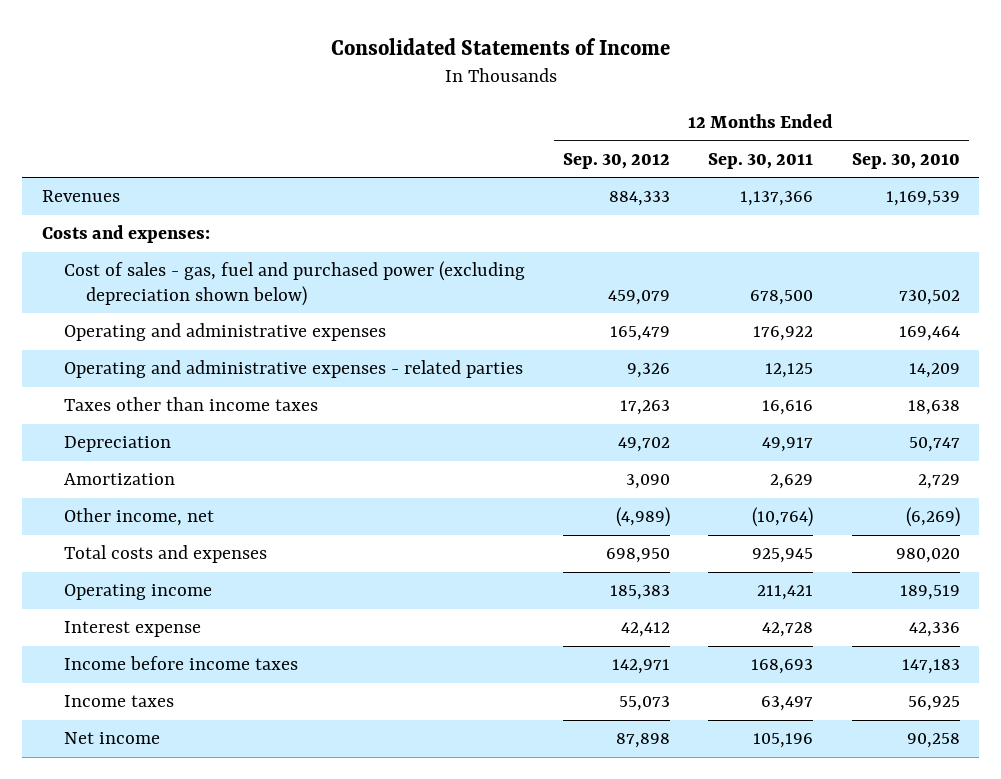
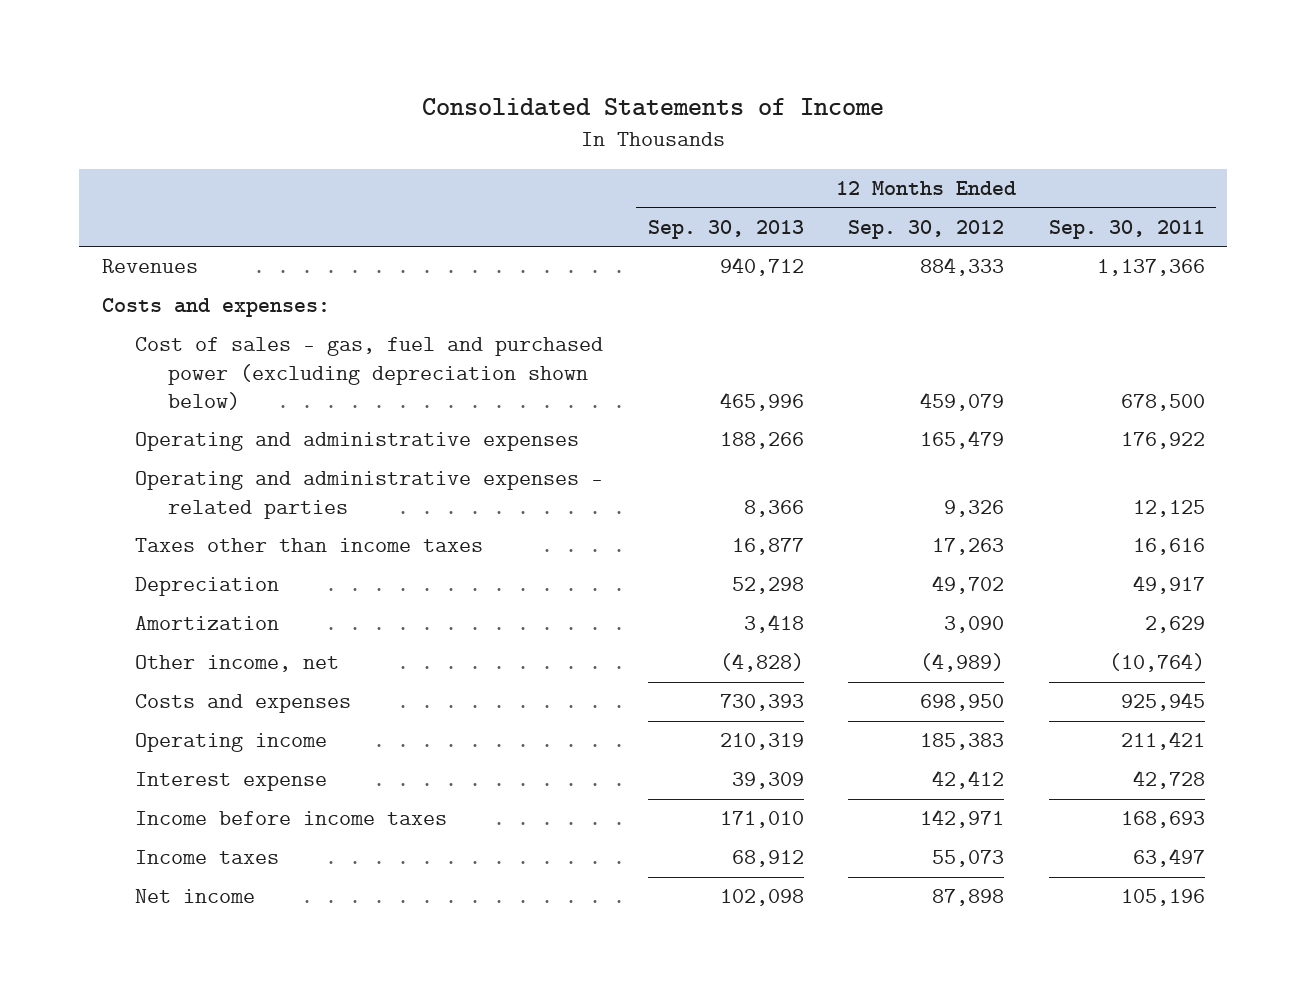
- | 12 Months Ended Sep. 30, 2012 | 12 Months Ended Sep. 30, 2011 | 12 Months Ended Sep. 30, 2010
+ | 12 Months Ended Sep. 30, 2013 | 12 Months Ended Sep. 30, 2012 | 12 Months Ended Sep. 30, 2011
- Total costs and expenses | 698,950 | 925,945 | 980,020
+ Costs and expenses | 730,393 | 698,950 | 925,945

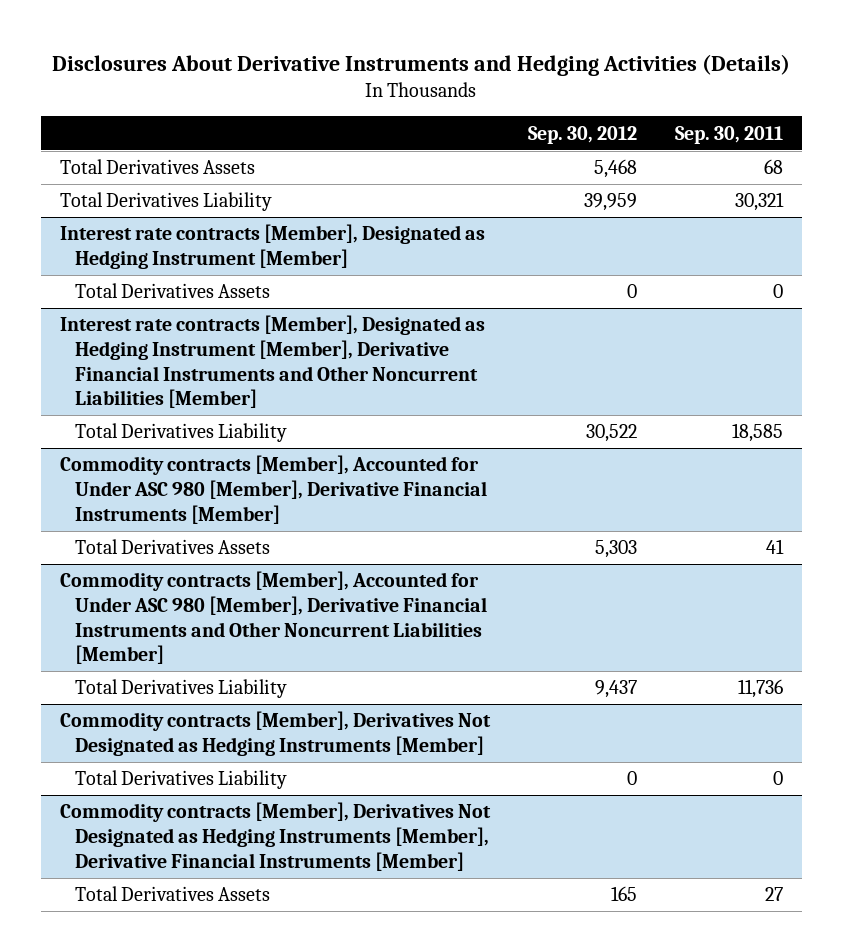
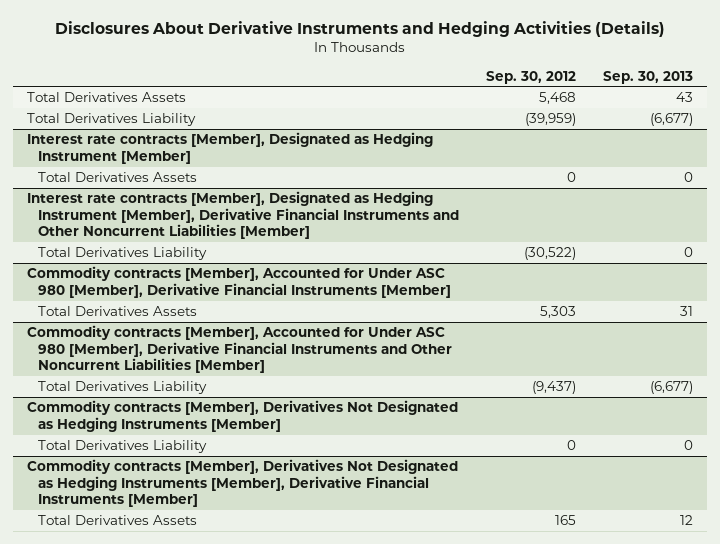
- | Sep. 30, 2012 | Sep. 30, 2011
+ | Sep. 30, 2012 | Sep. 30, 2013
- Total Derivatives Liability | 39,959 | 30,321
+ Total Derivatives Liability | (39,959) | (6,677)
@ Interest rate contracts [Member], Designated as Hedging Instrument [Member], Derivative Financial Instruments and Other Noncurrent Liabilities [Member]
- Total Derivatives Liability | 30,522 | 18,585
+ Total Derivatives Liability | (30,522) | 0
@ Commodity contracts [Member], Accounted for Under ASC 980 [Member], Derivative Financial Instruments and Other Noncurrent Liabilities [Member]
- Total Derivatives Liability | 9,437 | 11,736
+ Total Derivatives Liability | (9,437) | (6,677)

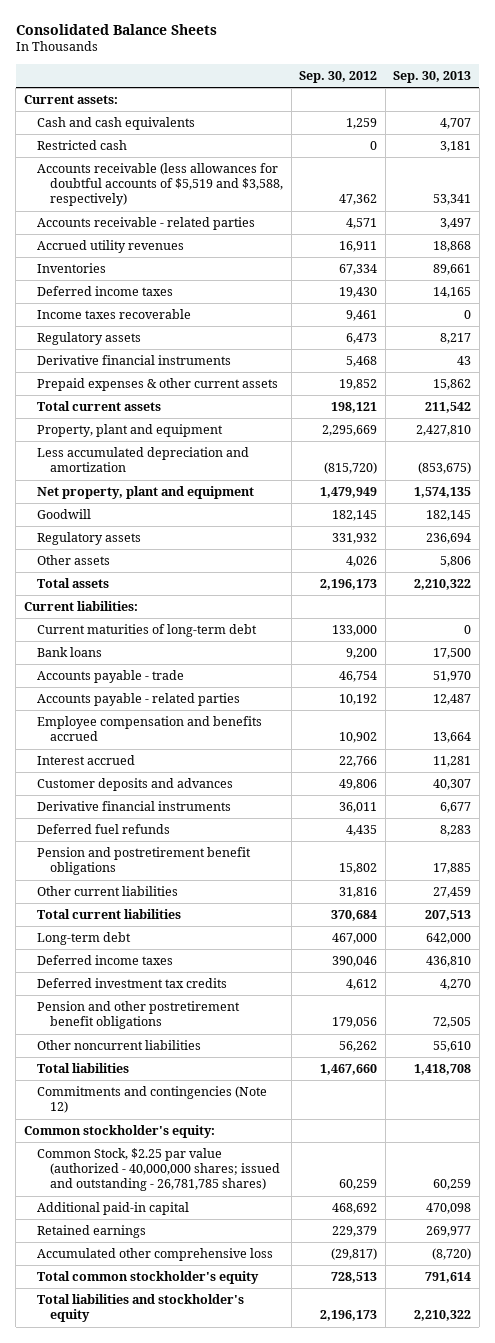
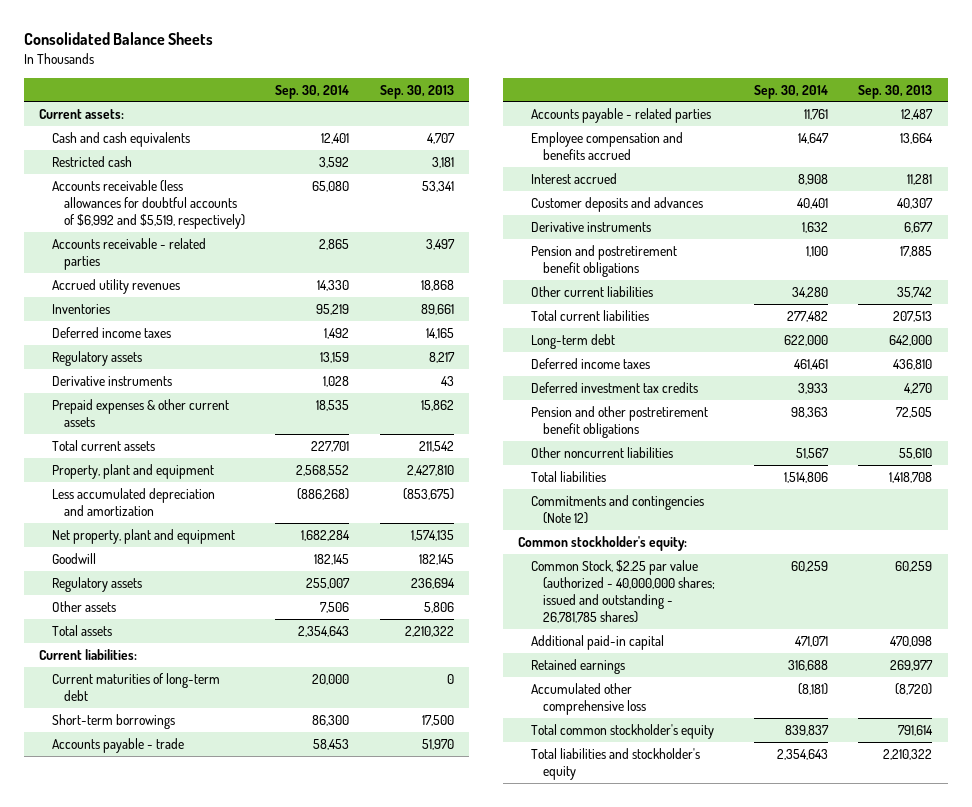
- | Sep. 30, 2012 | Sep. 30, 2013
+ | Sep. 30, 2014 | Sep. 30, 2013
- Accounts receivable (less allowances for doubtful accounts of $5,519 and $3,588, respectively) | 47,362 | 53,341
+ Accounts receivable (less allowances for doubtful accounts of $6,992 and $5,519, respectively) | 65,080 | 53,341
- Income taxes recoverable | 9,461 | 0
- Derivative financial instruments | 5,468 | 43
+ Derivative instruments | 1,028 | 43
- Bank loans | 9,200 | 17,500
+ Short-term borrowings | 86,300 | 17,500
- Derivative financial instruments | 36,011 | 6,677
- Deferred fuel refunds | 4,435 | 8,283
+ Derivative instruments | 1,632 | 6,677
- Other current liabilities | 31,816 | 27,459
+ Other current liabilities | 34,280 | 35,742

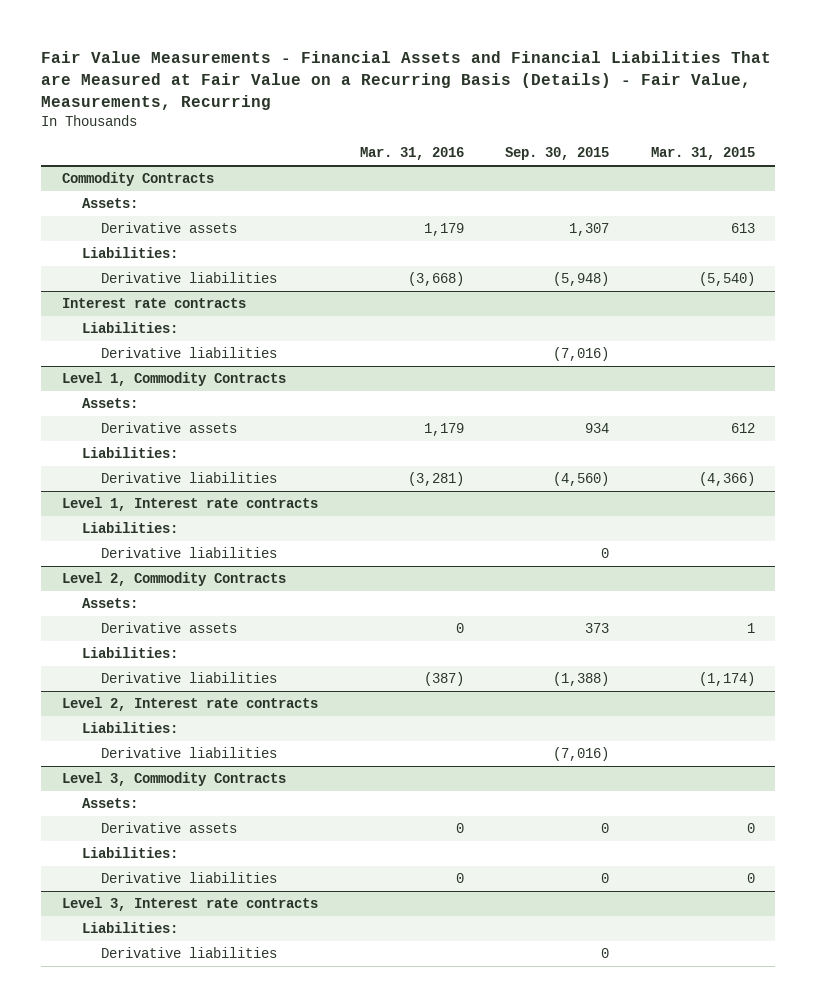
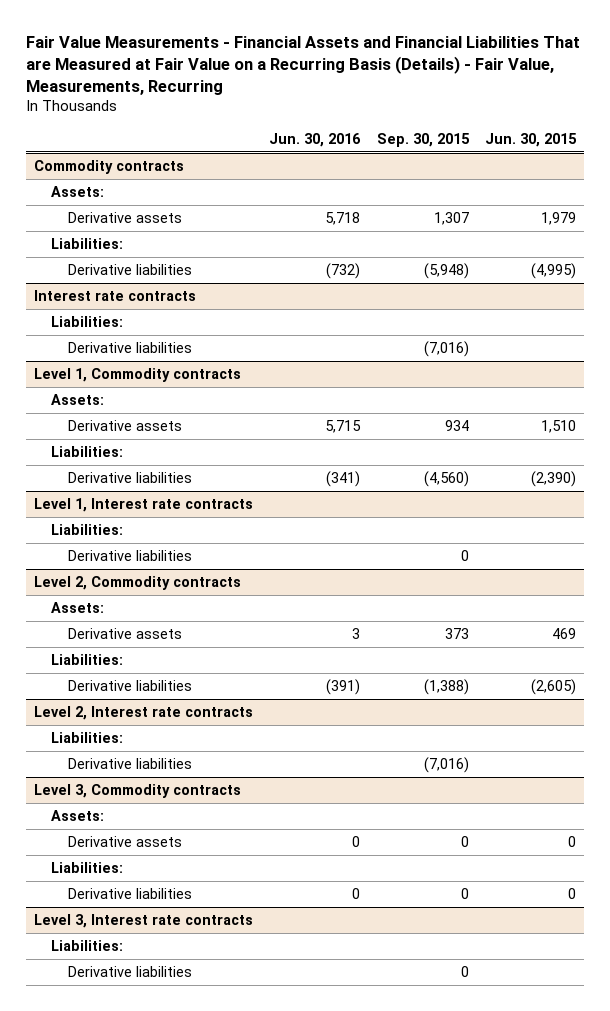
- | Mar. 31, 2016 | Sep. 30, 2015 | Mar. 31, 2015
+ | Jun. 30, 2016 | Sep. 30, 2015 | Jun. 30, 2015
- Commodity Contracts
+ Commodity contracts
- Level 1, Commodity Contracts
+ Level 1, Commodity contracts
- Level 2, Commodity Contracts
+ Level 2, Commodity contracts
- Level 3, Commodity Contracts
+ Level 3, Commodity contracts

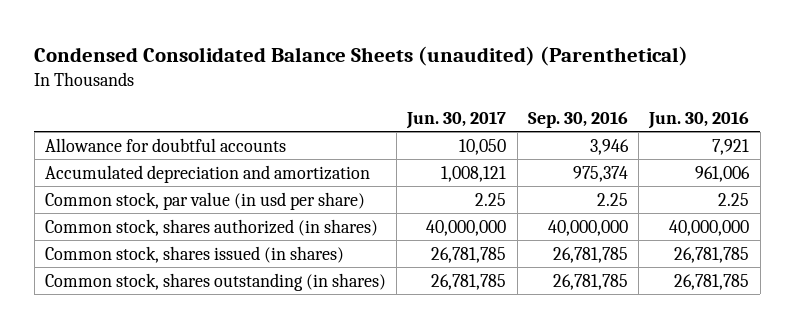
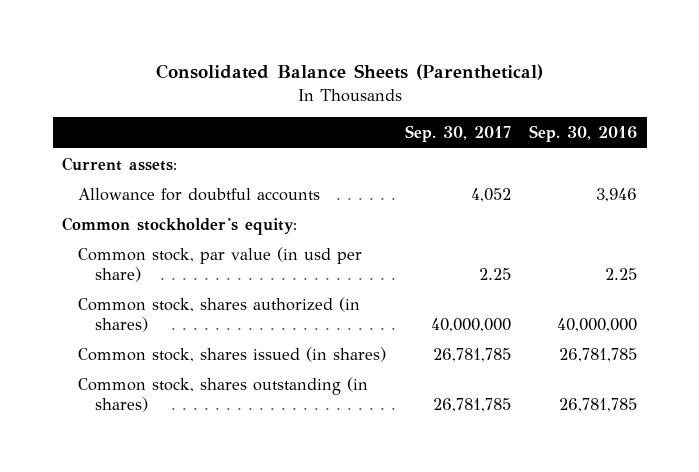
- Condensed Consolidated Balance Sheets (unaudited) (Parenthetical)
+ Consolidated Balance Sheets (Parenthetical)
- | Jun. 30, 2017 | Sep. 30, 2016 | Jun. 30, 2016
+ | Sep. 30, 2017 | Sep. 30, 2016
+ Current assets:
- Accumulated depreciation and amortization | 1,008,121 | 975,374 | 961,006
+ Common stockholder's equity:

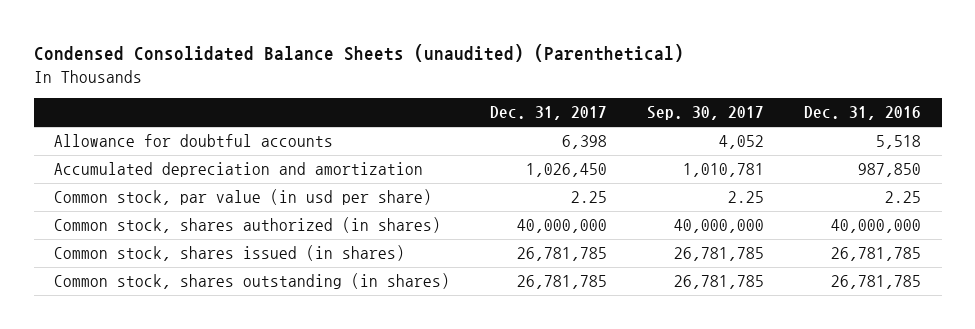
- Consolidated Balance Sheets (Parenthetical)
+ Condensed Consolidated Balance Sheets (unaudited) (Parenthetical)
- | Sep. 30, 2017 | Sep. 30, 2016
+ | Dec. 31, 2017 | Sep. 30, 2017 | Dec. 31, 2016
- Current assets:
- Common stockholder's equity:
+ Accumulated depreciation and amortization | 1,026,450 | 1,010,781 | 987,850

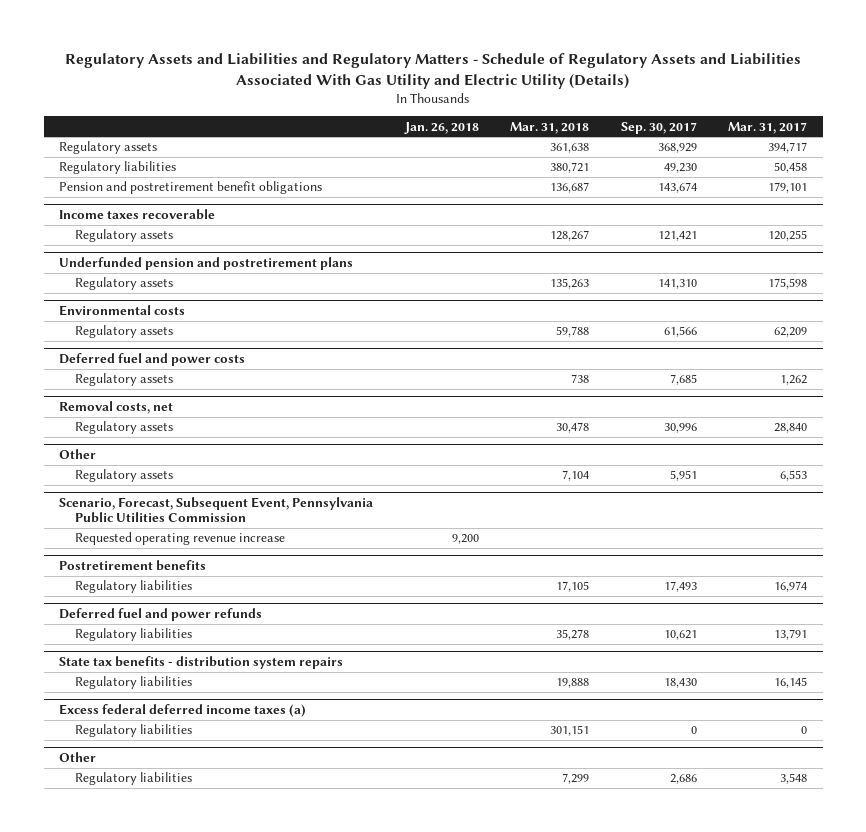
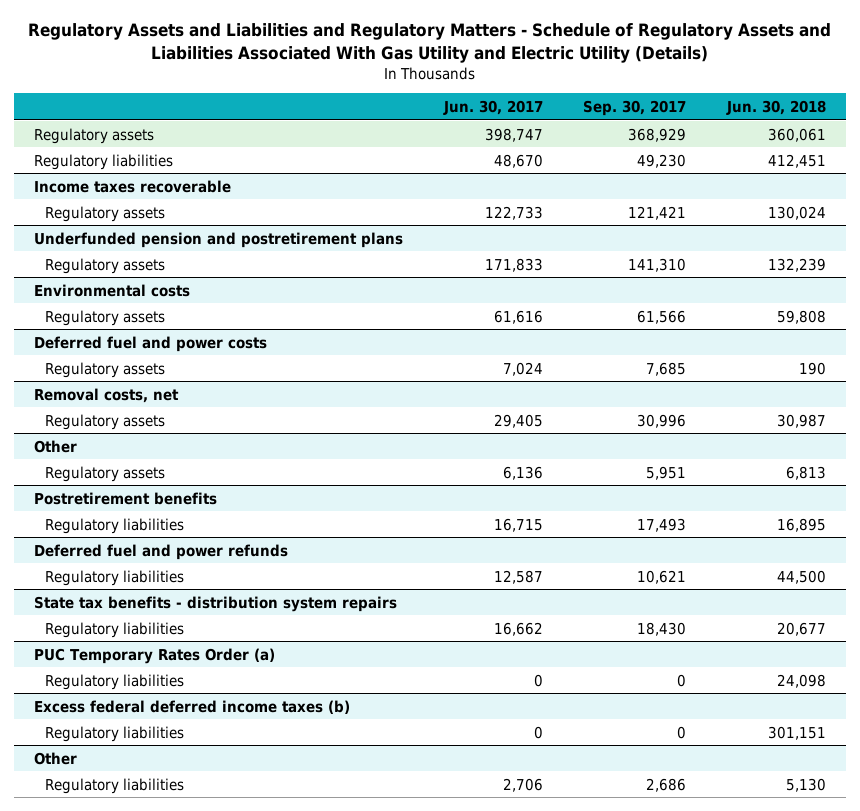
- | Jan. 26, 2018 | Mar. 31, 2018 | Sep. 30, 2017 | Mar. 31, 2017
+ | Jun. 30, 2017 | Sep. 30, 2017 | Jun. 30, 2018
- Pension and postretirement benefit obligations | | 136,687 | 143,674 | 179,101
- Scenario, Forecast, Subsequent Event, Pennsylvania Public Utilities Commission
- Requested operating revenue increase | 9,200 | | |
- Excess federal deferred income taxes (a)
+ PUC Temporary Rates Order (a)
+ Excess federal deferred income taxes (b)
+ Regulatory liabilities | 0 | 0 | 301,151

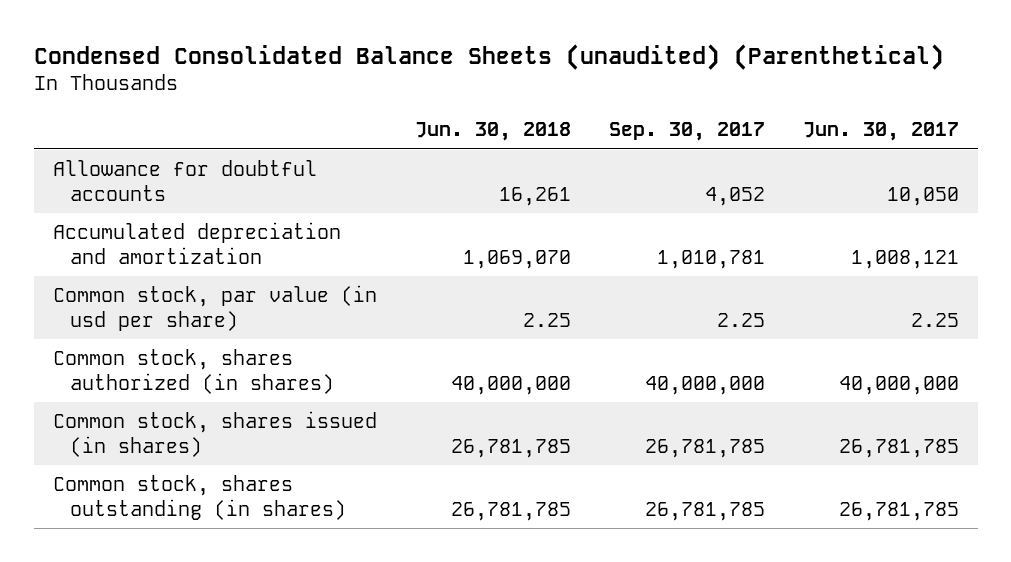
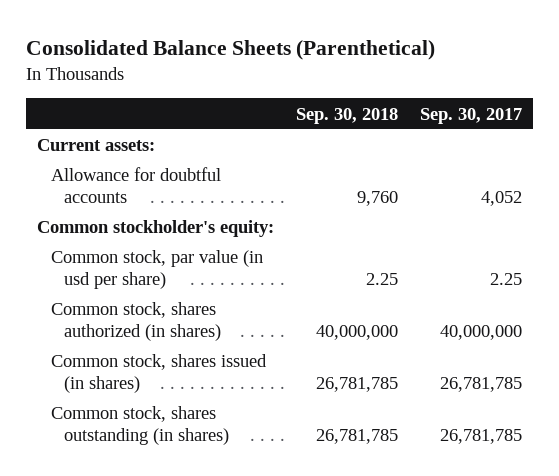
- Condensed Consolidated Balance Sheets (unaudited) (Parenthetical)
+ Consolidated Balance Sheets (Parenthetical)
- | Jun. 30, 2018 | Sep. 30, 2017 | Jun. 30, 2017
+ | Sep. 30, 2018 | Sep. 30, 2017
+ Current assets:
- Accumulated depreciation and amortization | 1,069,070 | 1,010,781 | 1,008,121
+ Common stockholder's equity:

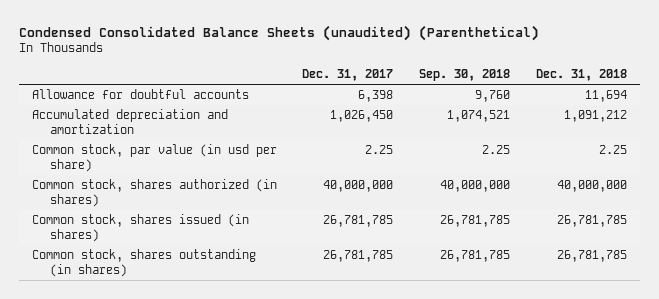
- Consolidated Balance Sheets (Parenthetical)
+ Condensed Consolidated Balance Sheets (unaudited) (Parenthetical)
- | Sep. 30, 2018 | Sep. 30, 2017
+ | Dec. 31, 2017 | Sep. 30, 2018 | Dec. 31, 2018
- Current assets:
- Common stockholder's equity:
+ Accumulated depreciation and amortization | 1,026,450 | 1,074,521 | 1,091,212

